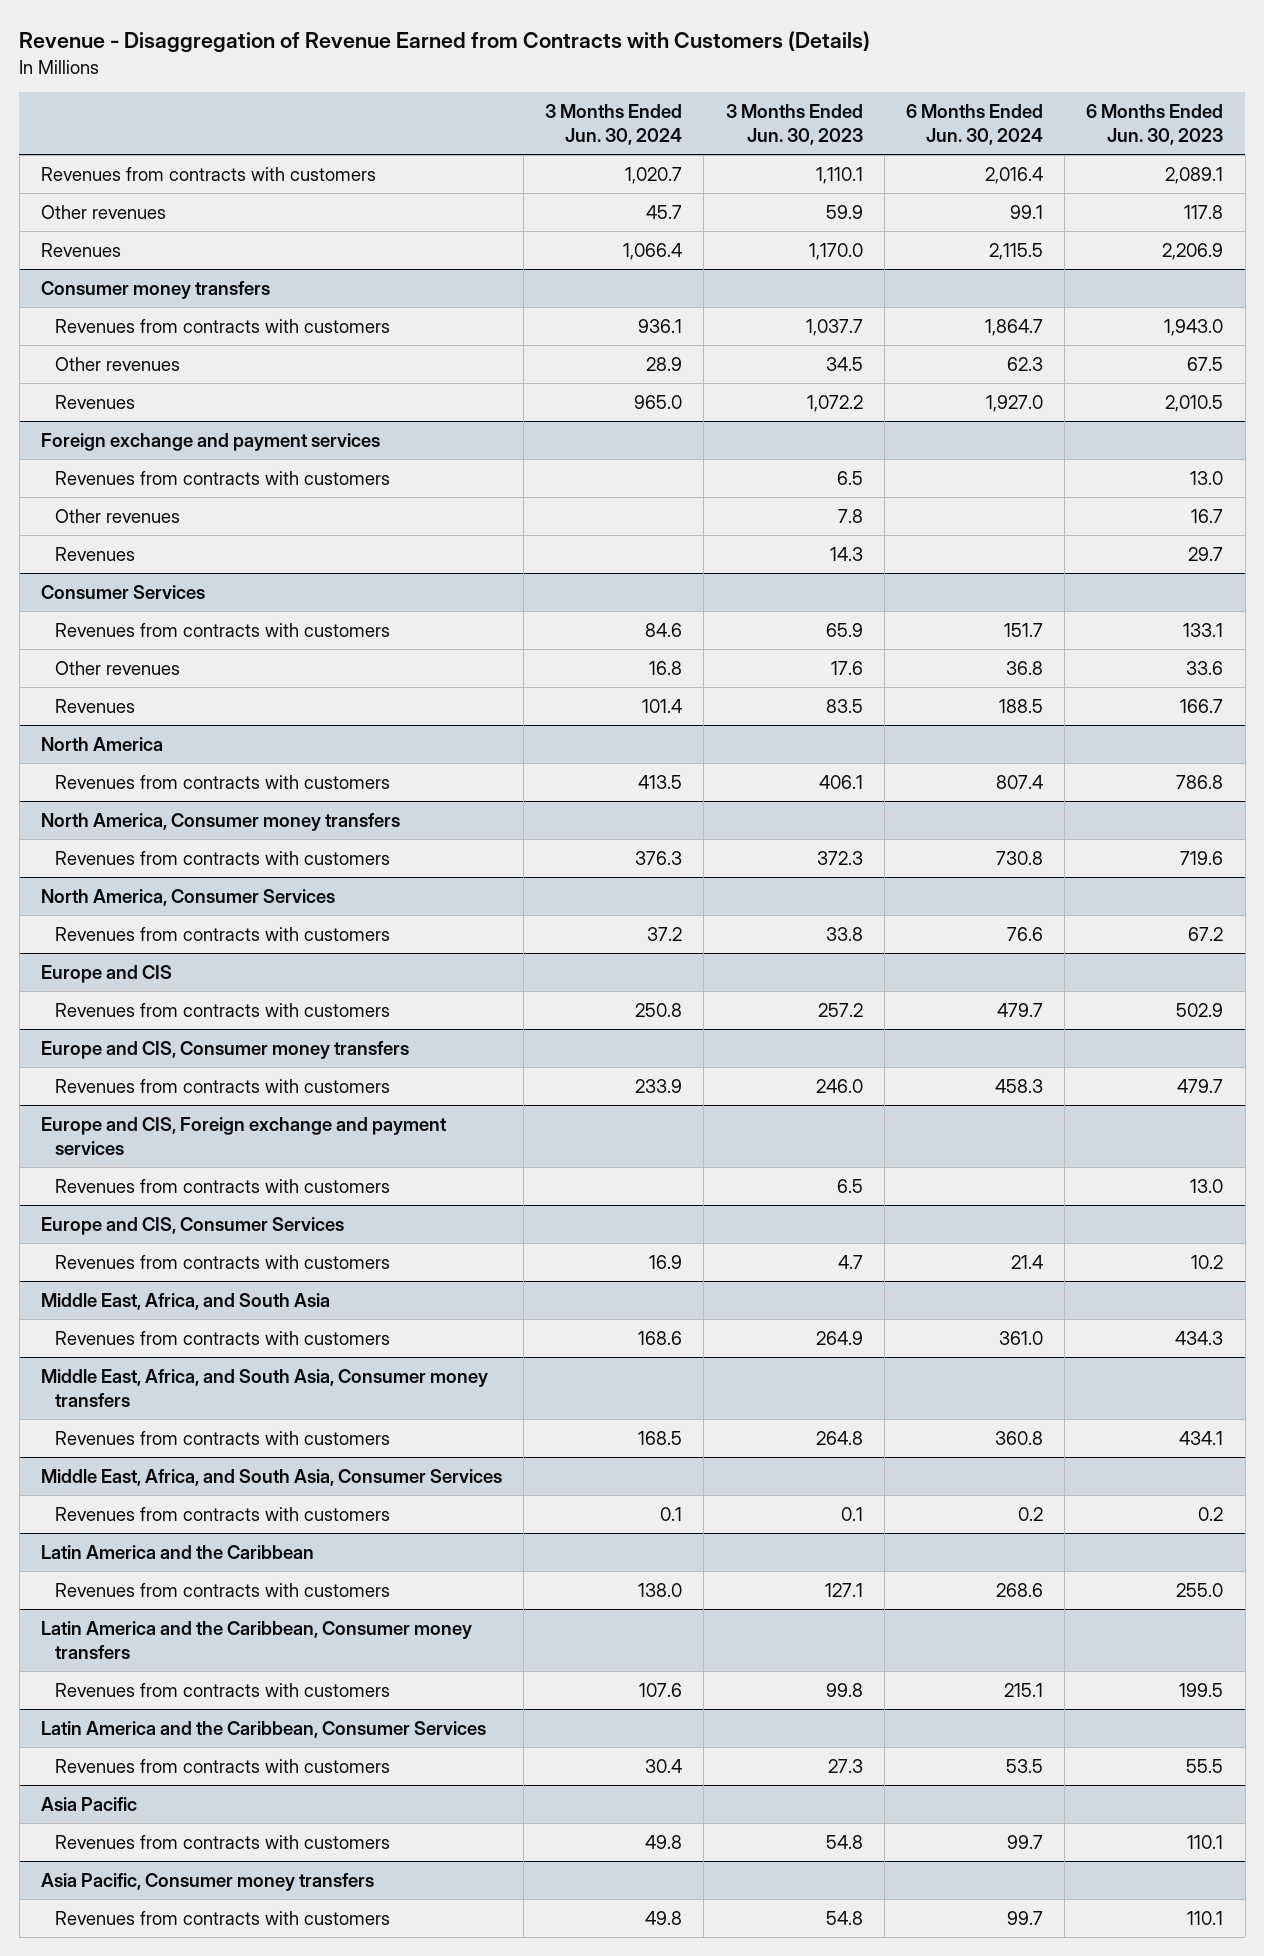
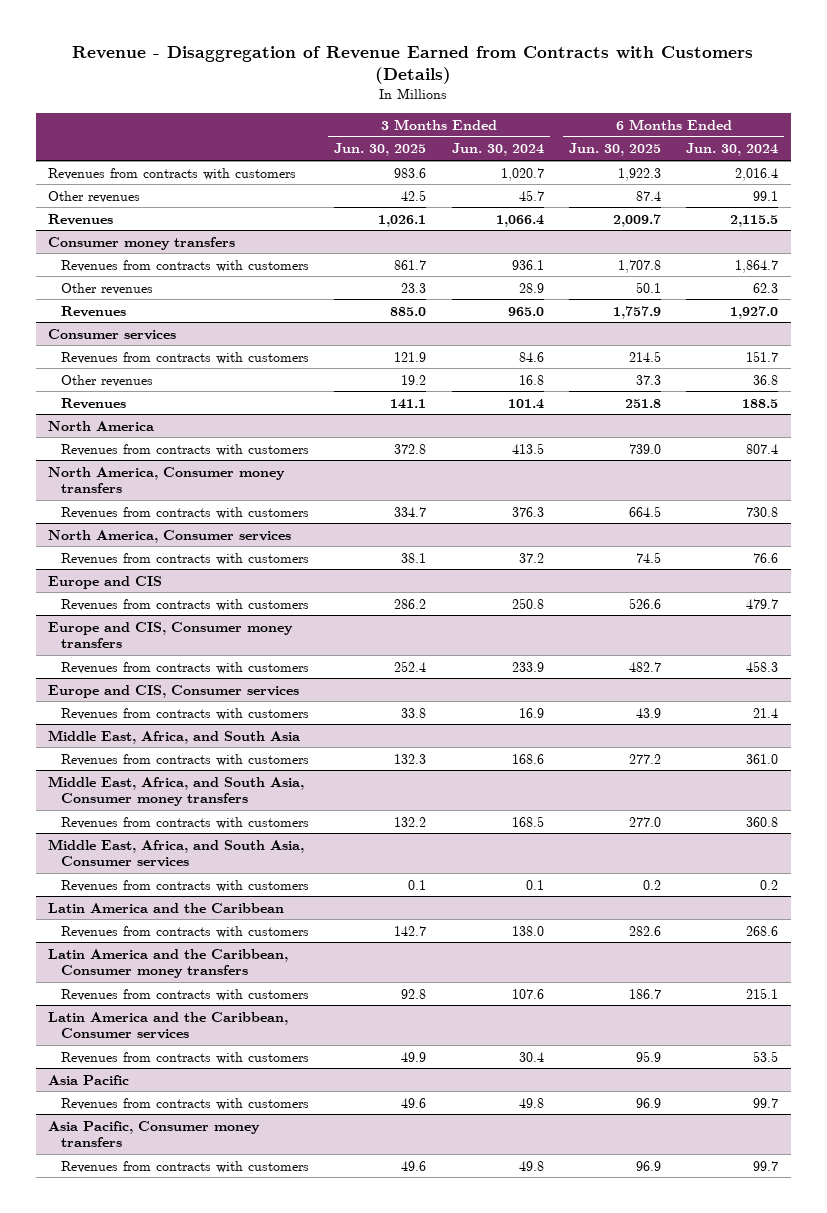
- | 3 Months Ended Jun. 30, 2024 | 3 Months Ended Jun. 30, 2023 | 6 Months Ended Jun. 30, 2024 | 6 Months Ended Jun. 30, 2023
+ | 3 Months Ended Jun. 30, 2025 | 3 Months Ended Jun. 30, 2024 | 6 Months Ended Jun. 30, 2025 | 6 Months Ended Jun. 30, 2024
- Foreign exchange and payment services
- Revenues from contracts with customers | | 6.5 | | 13.0
- Other revenues | | 7.8 | | 16.7
- Revenues | | 14.3 | | 29.7
- Consumer Services
+ Consumer services
- North America, Consumer Services
+ North America, Consumer services
- Europe and CIS, Foreign exchange and payment services
- Revenues from contracts with customers | | 6.5 | | 13.0
- Europe and CIS, Consumer Services
+ Europe and CIS, Consumer services
- Middle East, Africa, and South Asia, Consumer Services
+ Middle East, Africa, and South Asia, Consumer services
- Latin America and the Caribbean, Consumer Services
+ Latin America and the Caribbean, Consumer services

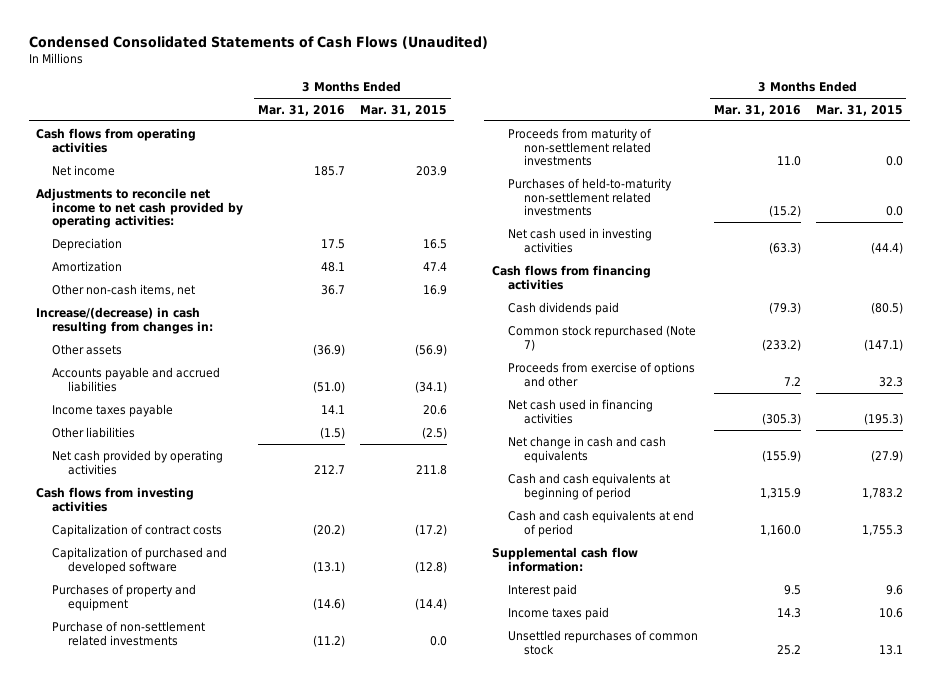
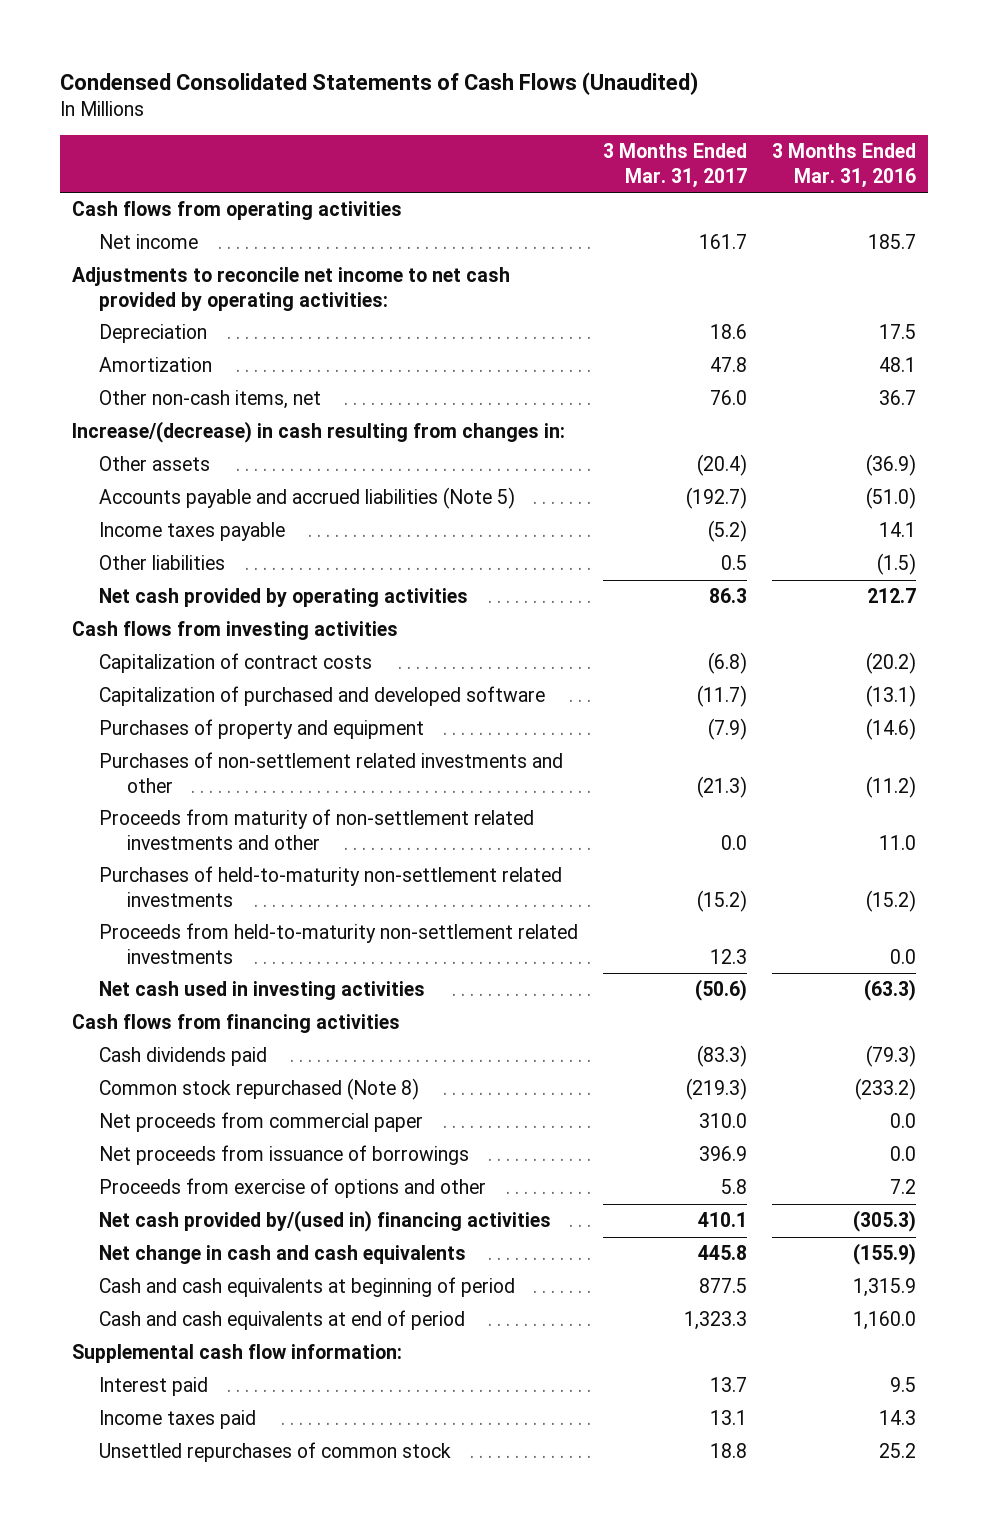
- | 3 Months Ended Mar. 31, 2016 | 3 Months Ended Mar. 31, 2015
+ | 3 Months Ended Mar. 31, 2017 | 3 Months Ended Mar. 31, 2016
- Accounts payable and accrued liabilities | (51.0) | (34.1)
+ Accounts payable and accrued liabilities (Note 5) | (192.7) | (51.0)
- Purchase of non-settlement related investments | (11.2) | 0.0
- Proceeds from maturity of non-settlement related investments | 11.0 | 0.0
+ Purchases of non-settlement related investments and other | (21.3) | (11.2)
+ Proceeds from maturity of non-settlement related investments and other | 0.0 | 11.0
+ Proceeds from held-to-maturity non-settlement related investments | 12.3 | 0.0
- Common stock repurchased (Note 7) | (233.2) | (147.1)
+ Common stock repurchased (Note 8) | (219.3) | (233.2)
+ Net proceeds from commercial paper | 310.0 | 0.0
+ Net proceeds from issuance of borrowings | 396.9 | 0.0
- Net cash used in financing activities | (305.3) | (195.3)
+ Net cash provided by/(used in) financing activities | 410.1 | (305.3)

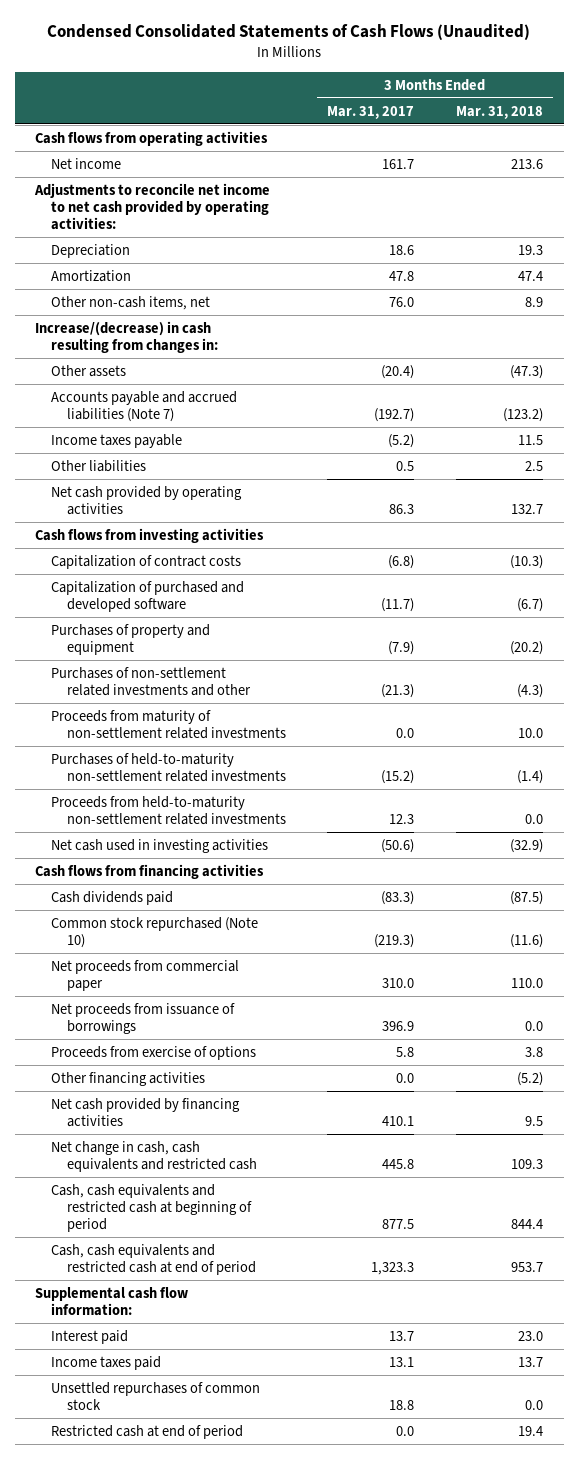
- | 3 Months Ended Mar. 31, 2017 | 3 Months Ended Mar. 31, 2016
+ | 3 Months Ended Mar. 31, 2017 | 3 Months Ended Mar. 31, 2018
- Accounts payable and accrued liabilities (Note 5) | (192.7) | (51.0)
+ Accounts payable and accrued liabilities (Note 7) | (192.7) | (123.2)
- Proceeds from maturity of non-settlement related investments and other | 0.0 | 11.0
+ Proceeds from maturity of non-settlement related investments | 0.0 | 10.0
- Common stock repurchased (Note 8) | (219.3) | (233.2)
+ Common stock repurchased (Note 10) | (219.3) | (11.6)
- Proceeds from exercise of options and other | 5.8 | 7.2
- Net cash provided by/(used in) financing activities | 410.1 | (305.3)
- Net change in cash and cash equivalents | 445.8 | (155.9)
- Cash and cash equivalents at beginning of period | 877.5 | 1,315.9
- Cash and cash equivalents at end of period | 1,323.3 | 1,160.0
+ Proceeds from exercise of options | 5.8 | 3.8
+ Other financing activities | 0.0 | (5.2)
+ Net cash provided by financing activities | 410.1 | 9.5
+ Net change in cash, cash equivalents and restricted cash | 445.8 | 109.3
+ Cash, cash equivalents and restricted cash at beginning of period | 877.5 | 844.4
+ Cash, cash equivalents and restricted cash at end of period | 1,323.3 | 953.7
+ Restricted cash at end of period | 0.0 | 19.4

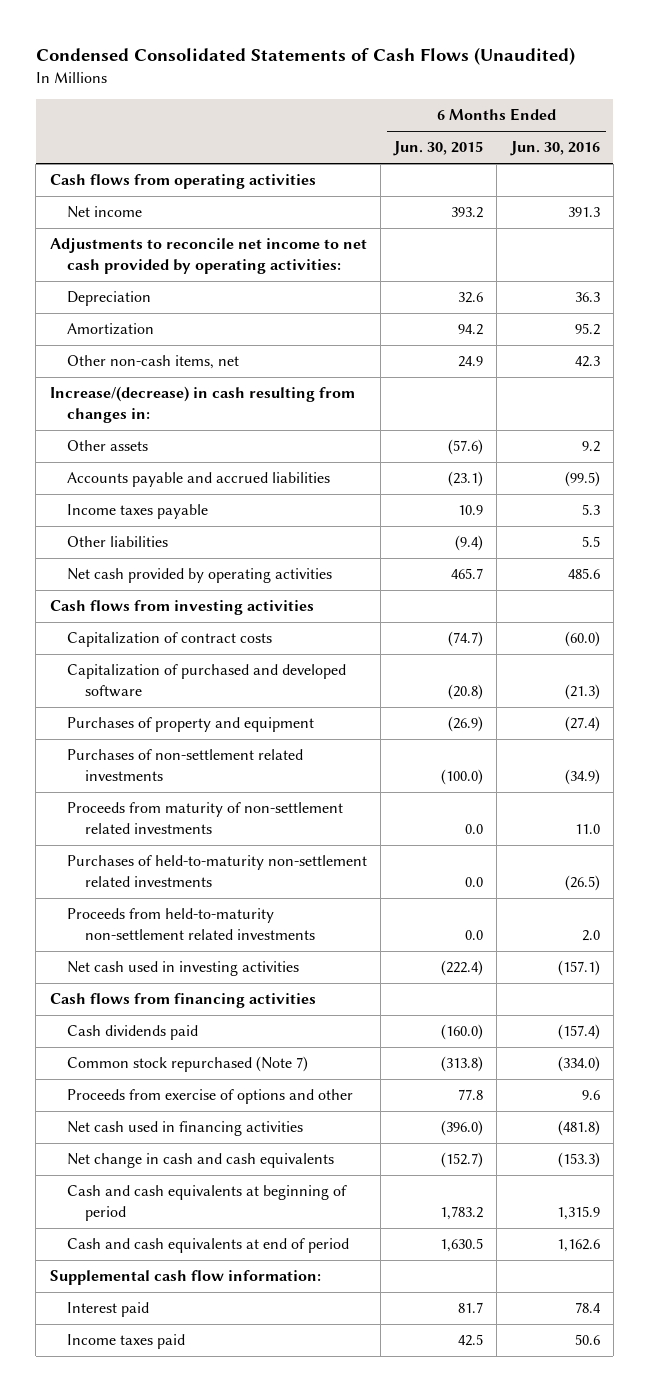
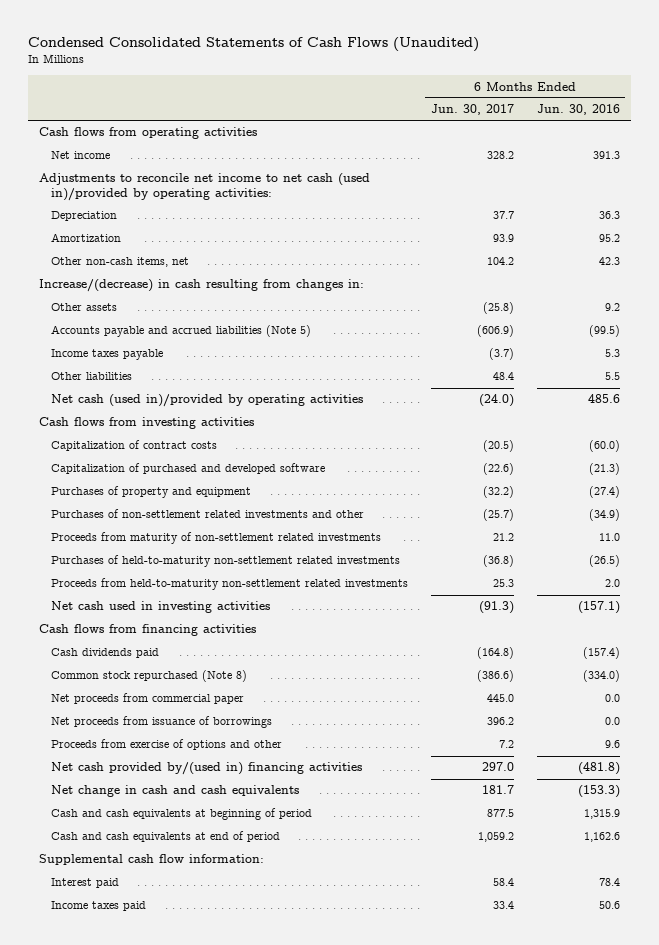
- | 6 Months Ended Jun. 30, 2015 | 6 Months Ended Jun. 30, 2016
+ | 6 Months Ended Jun. 30, 2017 | 6 Months Ended Jun. 30, 2016
- Adjustments to reconcile net income to net cash provided by operating activities:
+ Adjustments to reconcile net income to net cash (used in)/provided by operating activities:
- Accounts payable and accrued liabilities | (23.1) | (99.5)
+ Accounts payable and accrued liabilities (Note 5) | (606.9) | (99.5)
- Net cash provided by operating activities | 465.7 | 485.6
+ Net cash (used in)/provided by operating activities | (24.0) | 485.6
- Purchases of non-settlement related investments | (100.0) | (34.9)
+ Purchases of non-settlement related investments and other | (25.7) | (34.9)
- Common stock repurchased (Note 7) | (313.8) | (334.0)
+ Common stock repurchased (Note 8) | (386.6) | (334.0)
+ Net proceeds from commercial paper | 445.0 | 0.0
+ Net proceeds from issuance of borrowings | 396.2 | 0.0
- Net cash used in financing activities | (396.0) | (481.8)
+ Net cash provided by/(used in) financing activities | 297.0 | (481.8)

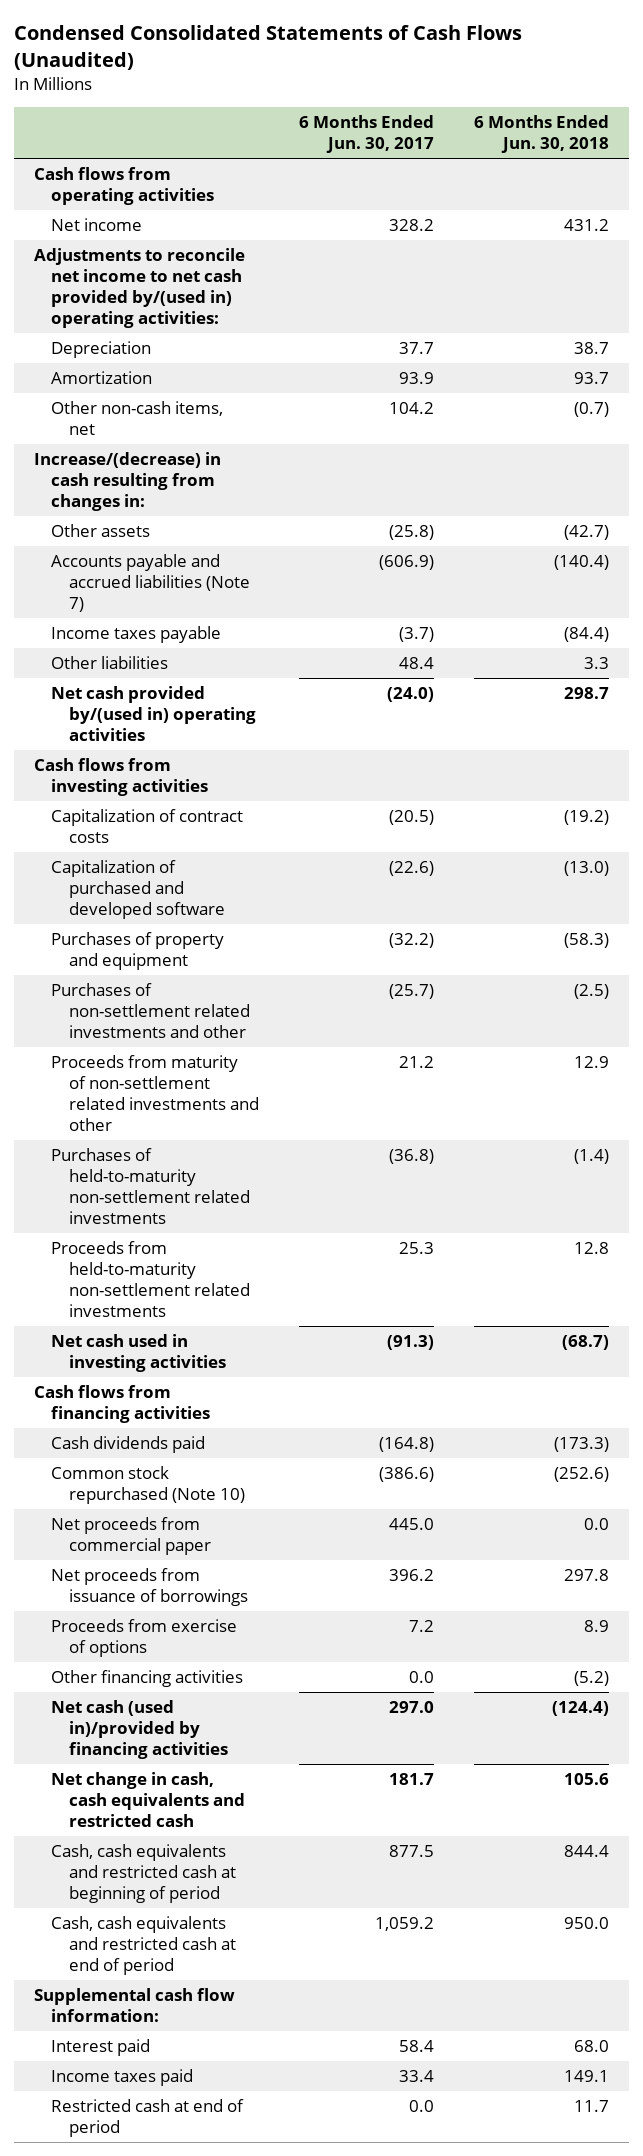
- | 6 Months Ended Jun. 30, 2017 | 6 Months Ended Jun. 30, 2016
+ | 6 Months Ended Jun. 30, 2017 | 6 Months Ended Jun. 30, 2018
- Adjustments to reconcile net income to net cash (used in)/provided by operating activities:
+ Adjustments to reconcile net income to net cash provided by/(used in) operating activities:
- Accounts payable and accrued liabilities (Note 5) | (606.9) | (99.5)
+ Accounts payable and accrued liabilities (Note 7) | (606.9) | (140.4)
- Net cash (used in)/provided by operating activities | (24.0) | 485.6
+ Net cash provided by/(used in) operating activities | (24.0) | 298.7
- Proceeds from maturity of non-settlement related investments | 21.2 | 11.0
+ Proceeds from maturity of non-settlement related investments and other | 21.2 | 12.9
- Common stock repurchased (Note 8) | (386.6) | (334.0)
+ Common stock repurchased (Note 10) | (386.6) | (252.6)
- Proceeds from exercise of options and other | 7.2 | 9.6
- Net cash provided by/(used in) financing activities | 297.0 | (481.8)
- Net change in cash and cash equivalents | 181.7 | (153.3)
- Cash and cash equivalents at beginning of period | 877.5 | 1,315.9
- Cash and cash equivalents at end of period | 1,059.2 | 1,162.6
+ Proceeds from exercise of options | 7.2 | 8.9
+ Other financing activities | 0.0 | (5.2)
+ Net cash (used in)/provided by financing activities | 297.0 | (124.4)
+ Net change in cash, cash equivalents and restricted cash | 181.7 | 105.6
+ Cash, cash equivalents and restricted cash at beginning of period | 877.5 | 844.4
+ Cash, cash equivalents and restricted cash at end of period | 1,059.2 | 950.0
+ Restricted cash at end of period | 0.0 | 11.7

